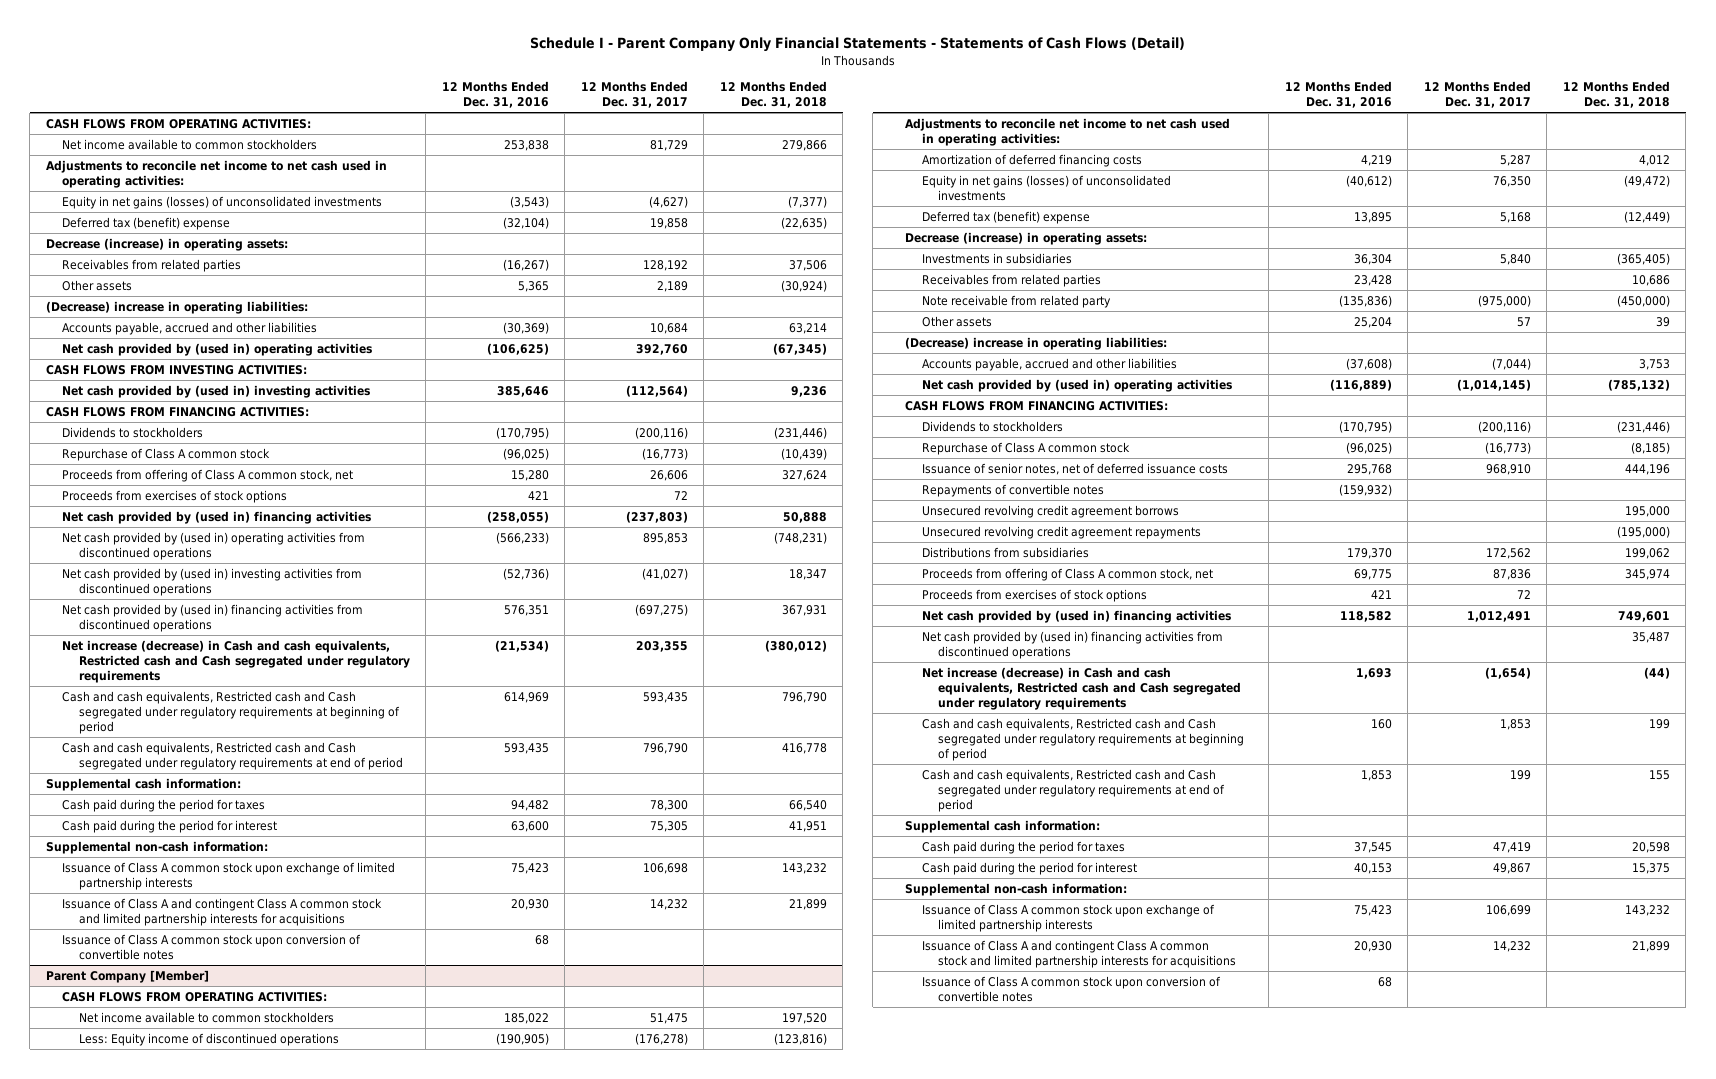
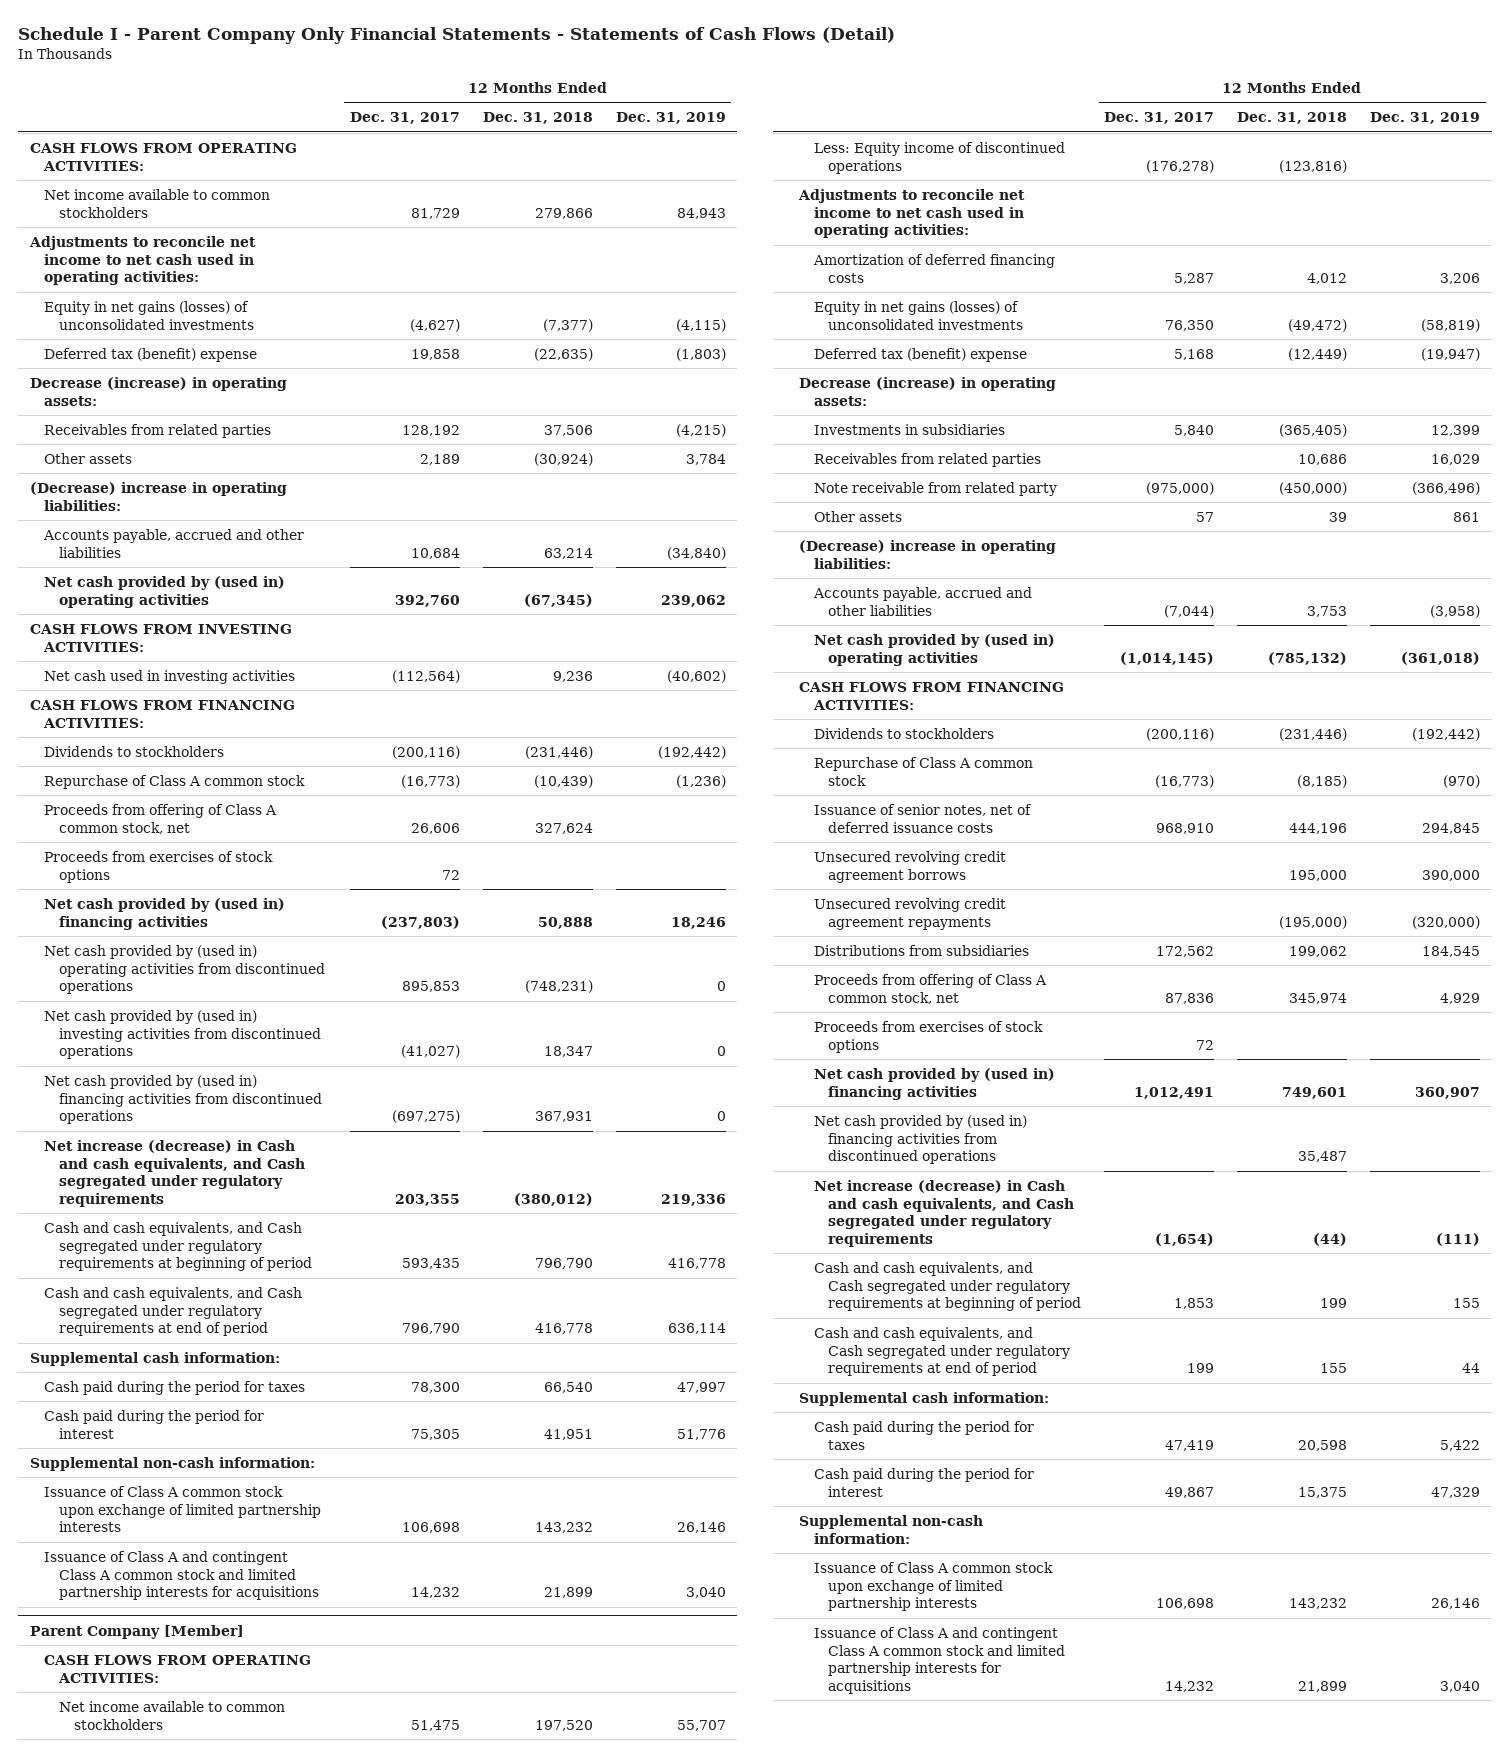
- | 12 Months Ended Dec. 31, 2016 | 12 Months Ended Dec. 31, 2017 | 12 Months Ended Dec. 31, 2018
+ | 12 Months Ended Dec. 31, 2017 | 12 Months Ended Dec. 31, 2018 | 12 Months Ended Dec. 31, 2019
- Net cash provided by (used in) investing activities | 385,646 | (112,564) | 9,236
+ Net cash used in investing activities | (112,564) | 9,236 | (40,602)
- Net increase (decrease) in Cash and cash equivalents, Restricted cash and Cash segregated under regulatory requirements | (21,534) | 203,355 | (380,012)
- Cash and cash equivalents, Restricted cash and Cash segregated under regulatory requirements at beginning of period | 614,969 | 593,435 | 796,790
- Cash and cash equivalents, Restricted cash and Cash segregated under regulatory requirements at end of period | 593,435 | 796,790 | 416,778
+ Net increase (decrease) in Cash and cash equivalents, and Cash segregated under regulatory requirements | 203,355 | (380,012) | 219,336
+ Cash and cash equivalents, and Cash segregated under regulatory requirements at beginning of period | 593,435 | 796,790 | 416,778
+ Cash and cash equivalents, and Cash segregated under regulatory requirements at end of period | 796,790 | 416,778 | 636,114
- Issuance of Class A common stock upon conversion of convertible notes | 68 | |
@ Parent Company [Member]
- Repayments of convertible notes | (159,932) | |
- Net increase (decrease) in Cash and cash equivalents, Restricted cash and Cash segregated under regulatory requirements | 1,693 | (1,654) | (44)
- Cash and cash equivalents, Restricted cash and Cash segregated under regulatory requirements at beginning of period | 160 | 1,853 | 199
- Cash and cash equivalents, Restricted cash and Cash segregated under regulatory requirements at end of period | 1,853 | 199 | 155
+ Net increase (decrease) in Cash and cash equivalents, and Cash segregated under regulatory requirements | (1,654) | (44) | (111)
+ Cash and cash equivalents, and Cash segregated under regulatory requirements at beginning of period | 1,853 | 199 | 155
+ Cash and cash equivalents, and Cash segregated under regulatory requirements at end of period | 199 | 155 | 44
- Issuance of Class A common stock upon exchange of limited partnership interests | 75,423 | 106,699 | 143,232
+ Issuance of Class A common stock upon exchange of limited partnership interests | 106,698 | 143,232 | 26,146
- Issuance of Class A common stock upon conversion of convertible notes | 68 | |

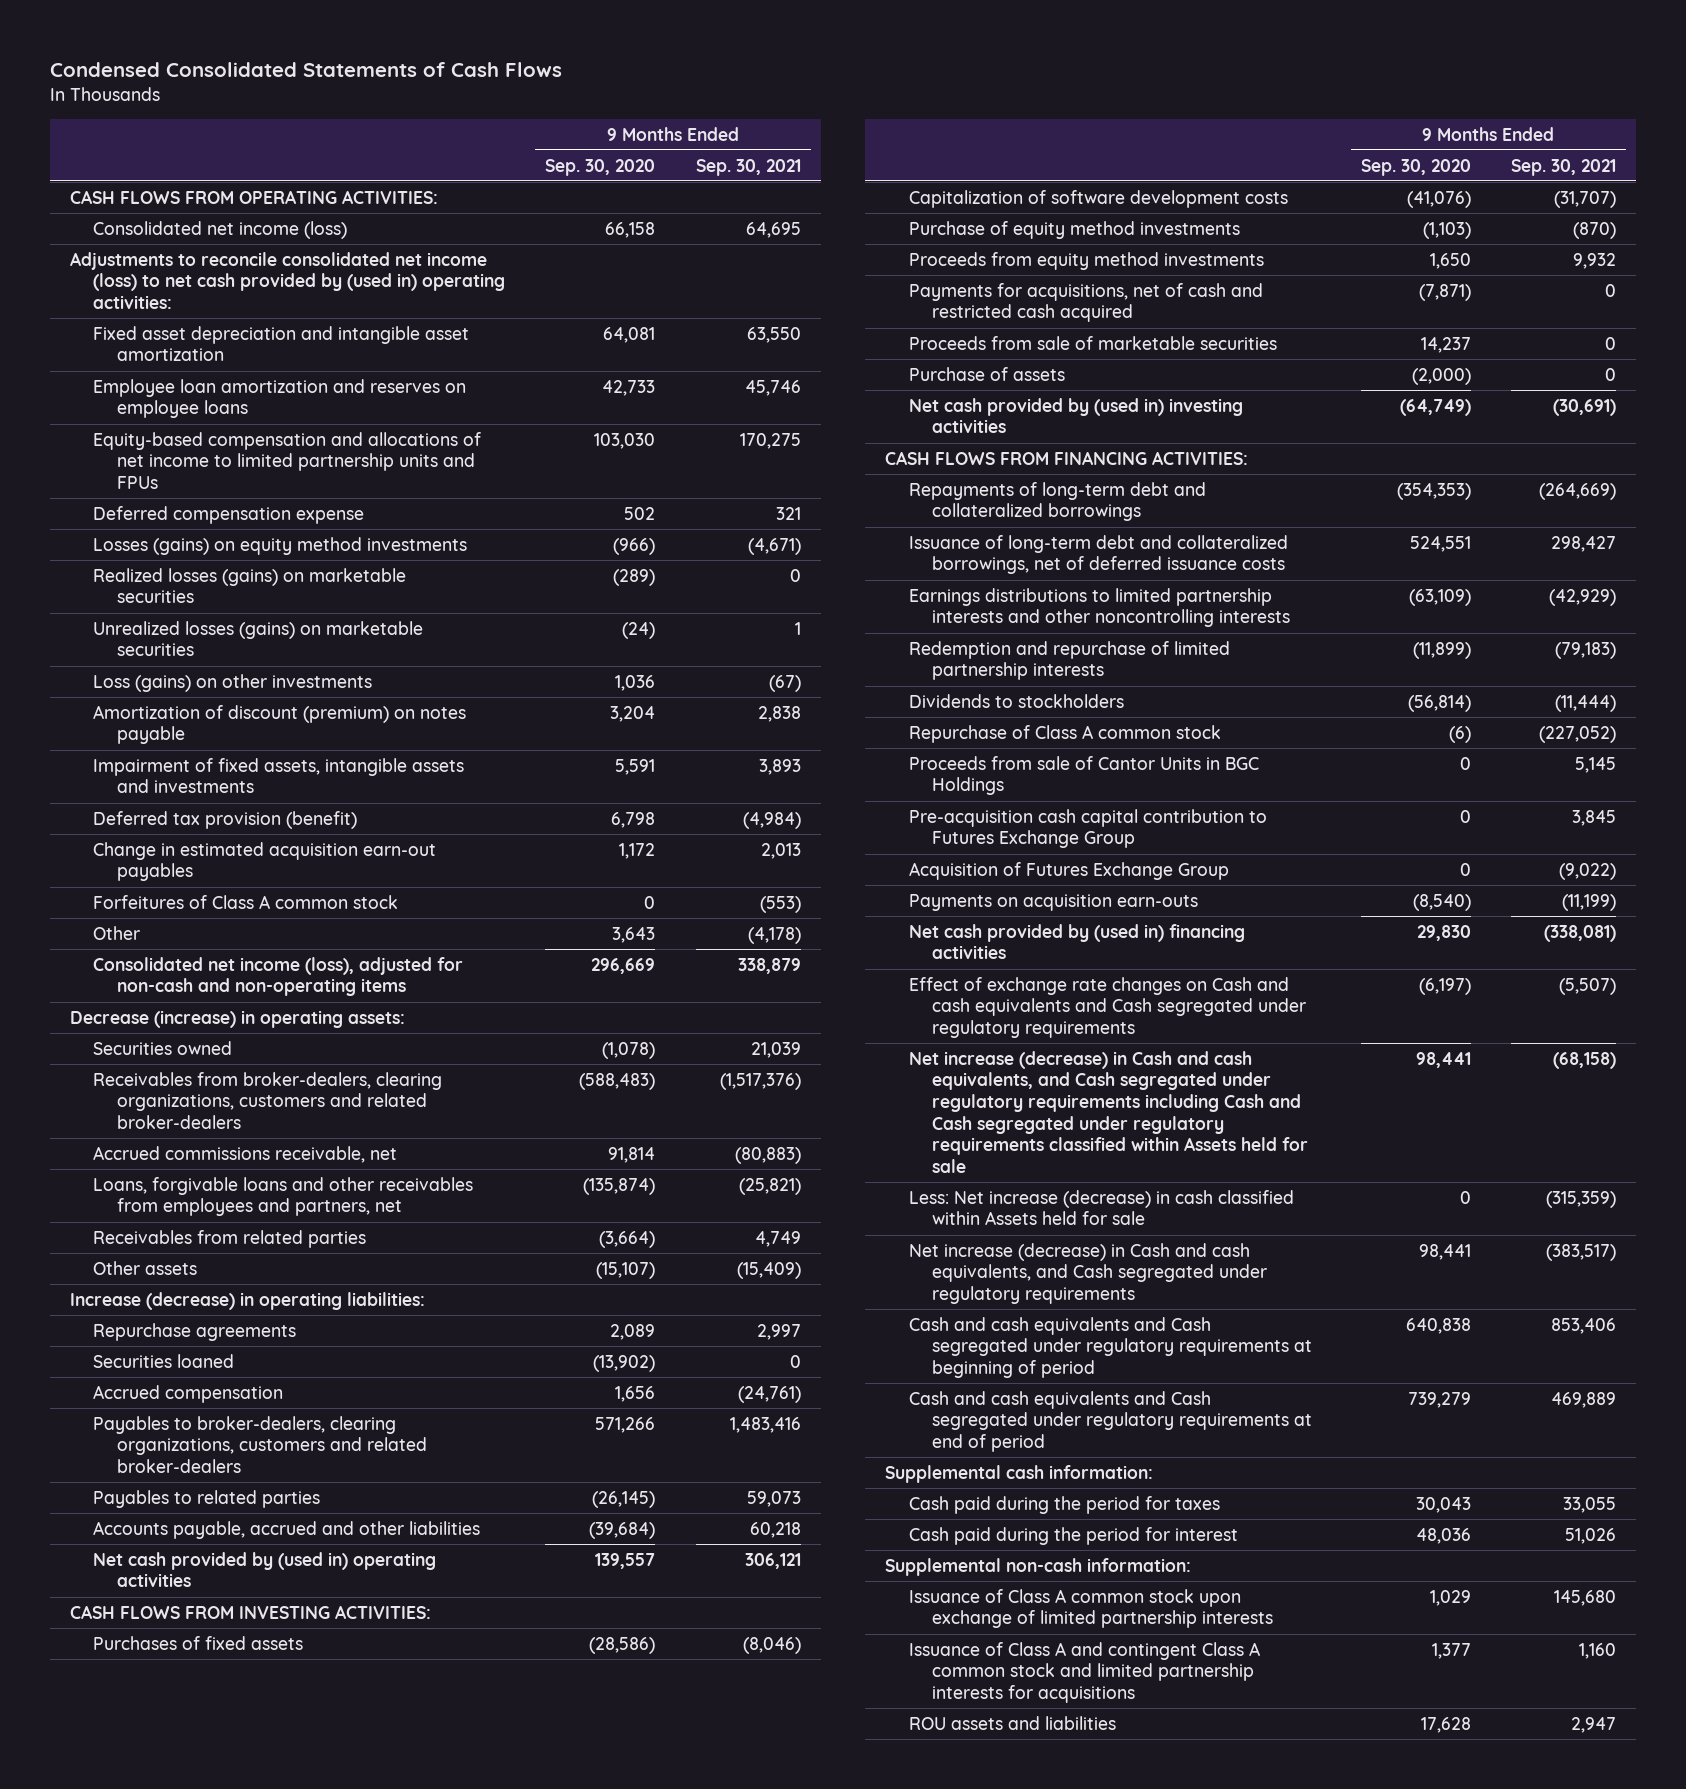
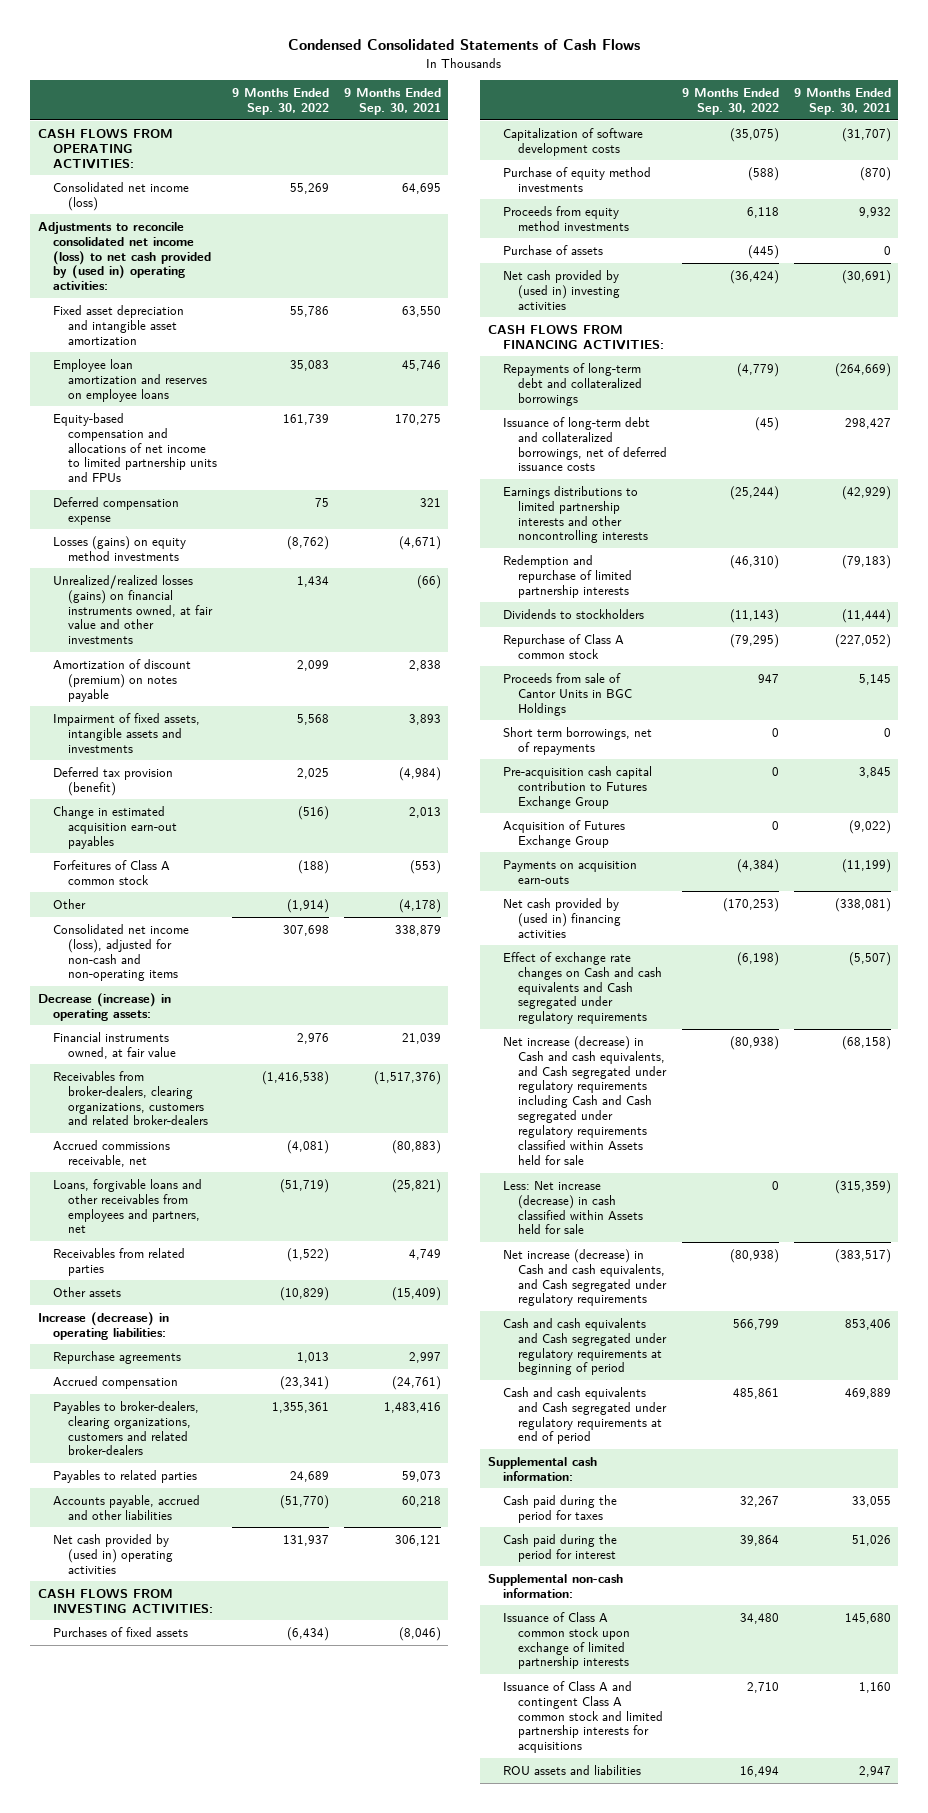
- | 9 Months Ended Sep. 30, 2020 | 9 Months Ended Sep. 30, 2021
+ | 9 Months Ended Sep. 30, 2022 | 9 Months Ended Sep. 30, 2021
- Realized losses (gains) on marketable securities | (289) | 0
- Unrealized losses (gains) on marketable securities | (24) | 1
- Loss (gains) on other investments | 1,036 | (67)
+ Unrealized/realized losses (gains) on financial instruments owned, at fair value and other investments | 1,434 | (66)
- Securities owned | (1,078) | 21,039
+ Financial instruments owned, at fair value | 2,976 | 21,039
- Securities loaned | (13,902) | 0
- Payments for acquisitions, net of cash and restricted cash acquired | (7,871) | 0
- Proceeds from sale of marketable securities | 14,237 | 0
+ Short term borrowings, net of repayments | 0 | 0

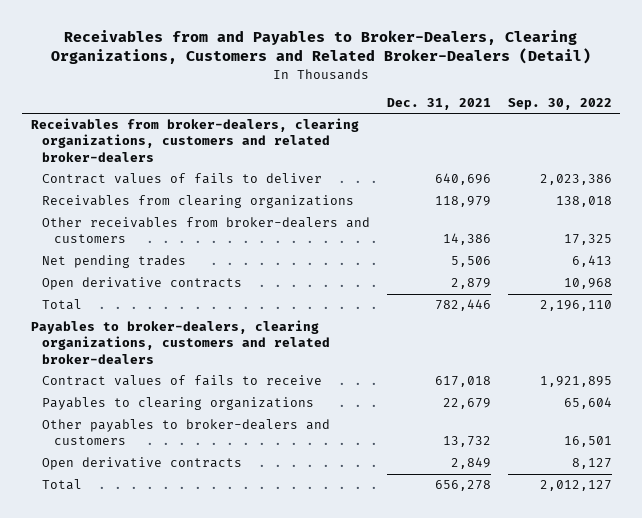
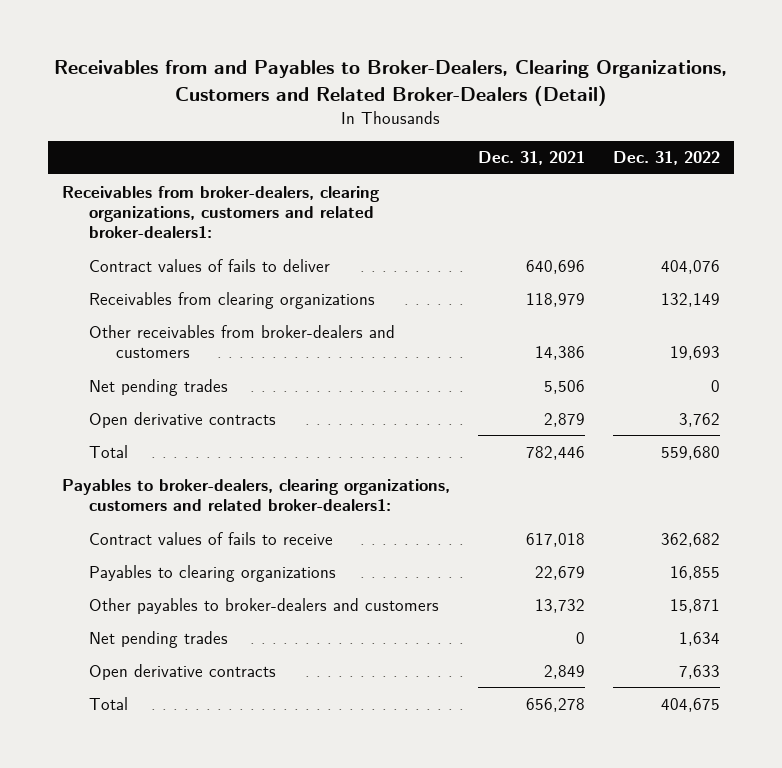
- | Dec. 31, 2021 | Sep. 30, 2022
+ | Dec. 31, 2021 | Dec. 31, 2022
- Receivables from broker-dealers, clearing organizations, customers and related broker-dealers
+ Receivables from broker-dealers, clearing organizations, customers and related broker-dealers1:
- Payables to broker-dealers, clearing organizations, customers and related broker-dealers
+ Payables to broker-dealers, clearing organizations, customers and related broker-dealers1:
+ Net pending trades | 0 | 1,634

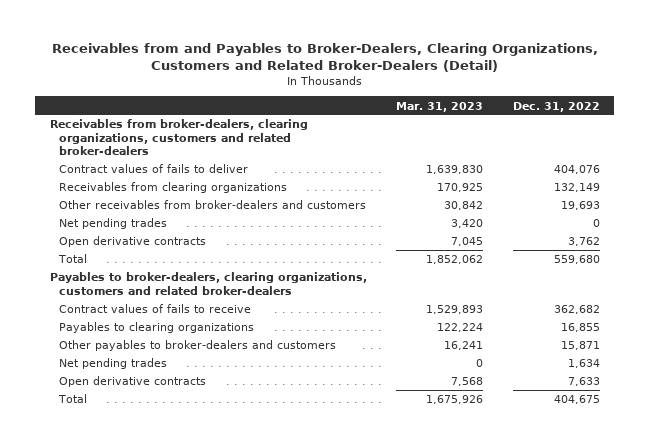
- | Dec. 31, 2021 | Dec. 31, 2022
+ | Mar. 31, 2023 | Dec. 31, 2022
- Receivables from broker-dealers, clearing organizations, customers and related broker-dealers1:
+ Receivables from broker-dealers, clearing organizations, customers and related broker-dealers
- Payables to broker-dealers, clearing organizations, customers and related broker-dealers1:
+ Payables to broker-dealers, clearing organizations, customers and related broker-dealers

